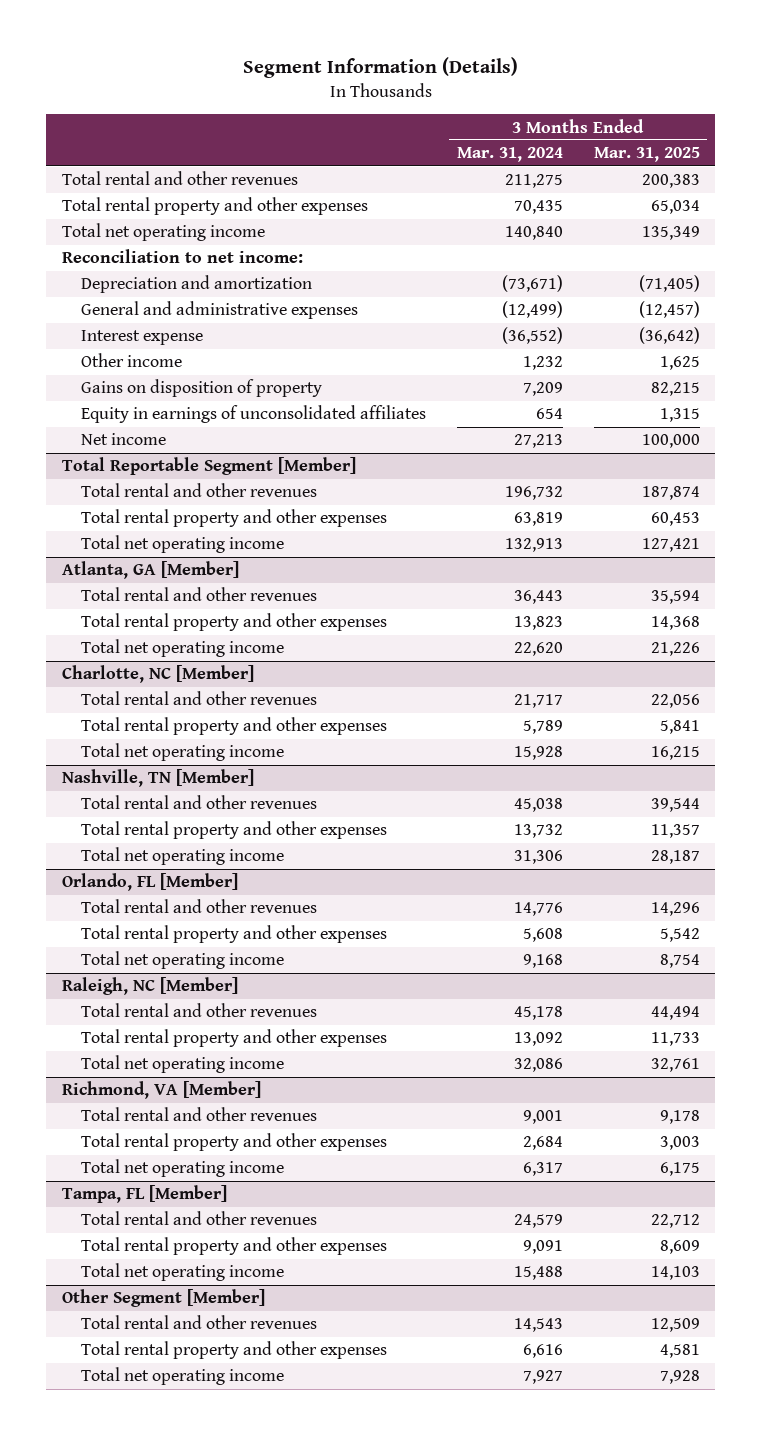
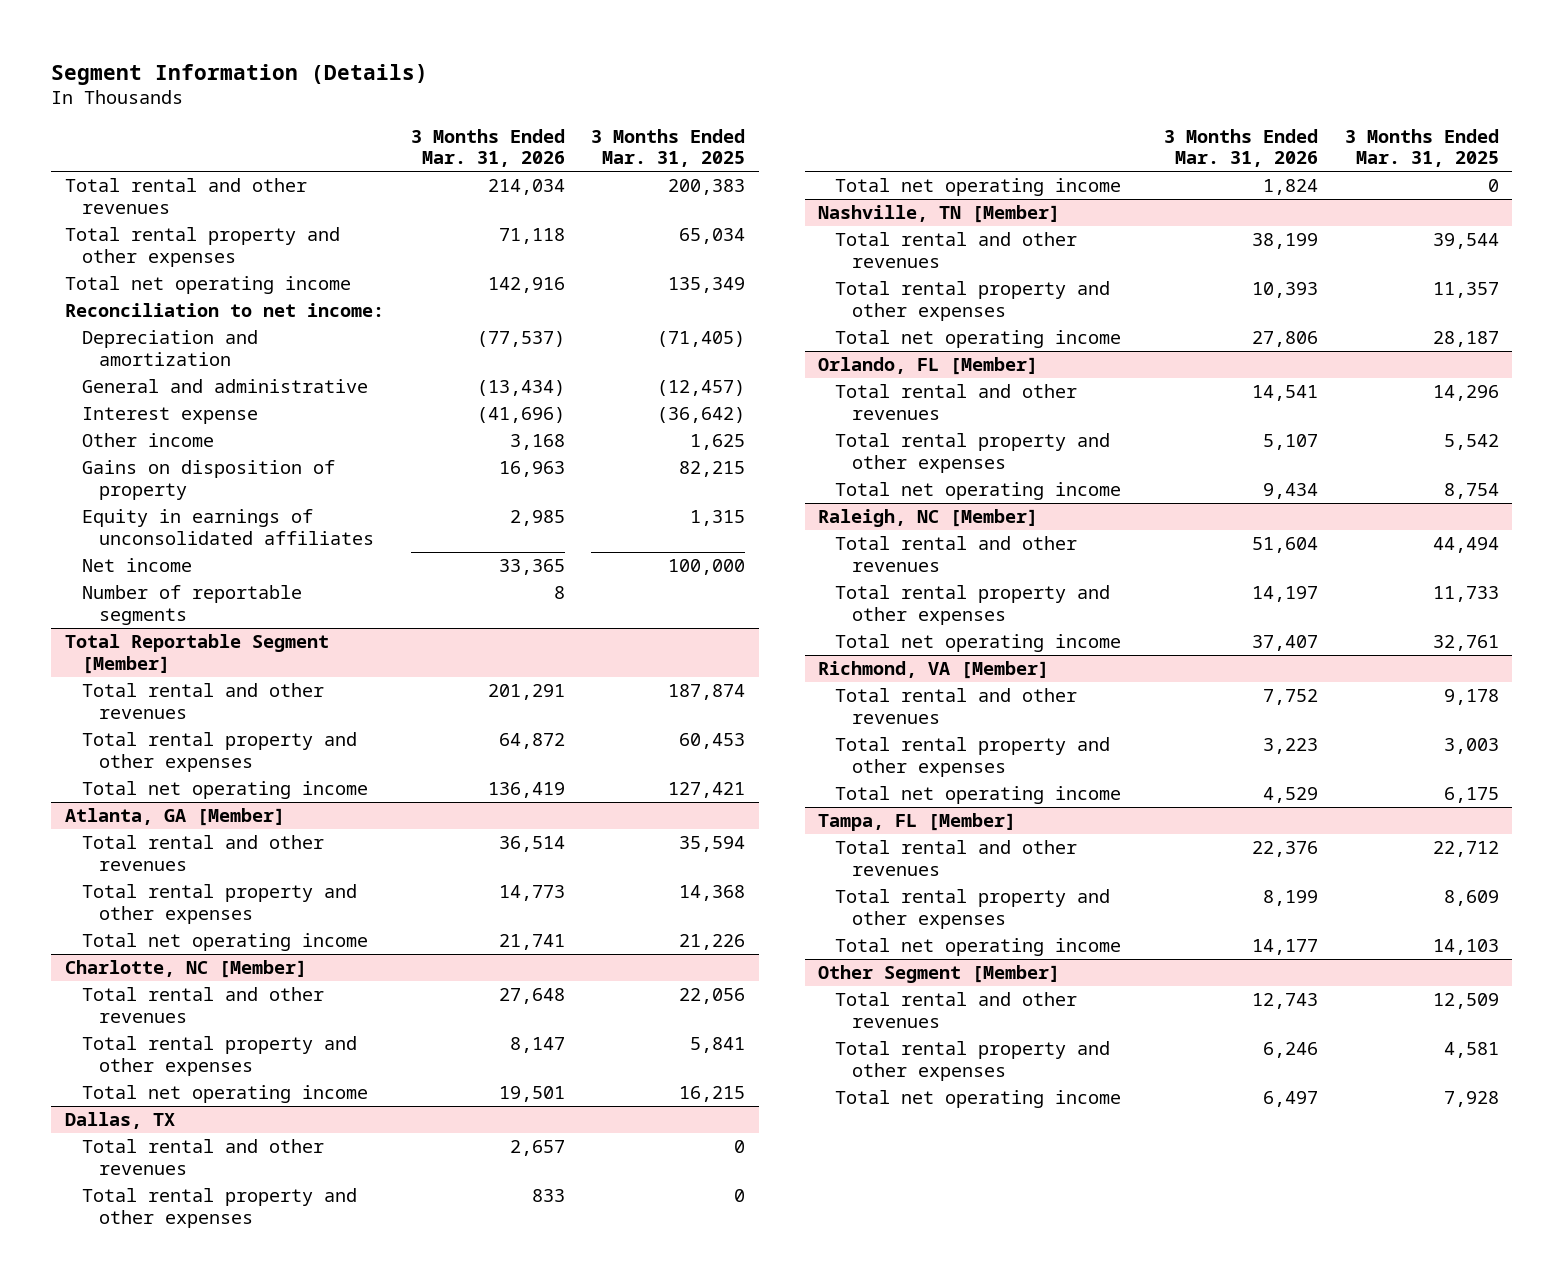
- | 3 Months Ended Mar. 31, 2024 | 3 Months Ended Mar. 31, 2025
+ | 3 Months Ended Mar. 31, 2026 | 3 Months Ended Mar. 31, 2025
- General and administrative expenses | (12,499) | (12,457)
+ General and administrative | (13,434) | (12,457)
+ Number of reportable segments | 8 |
+ Dallas, TX
+ Total rental and other revenues | 2,657 | 0
+ Total rental property and other expenses | 833 | 0
+ Total net operating income | 1,824 | 0

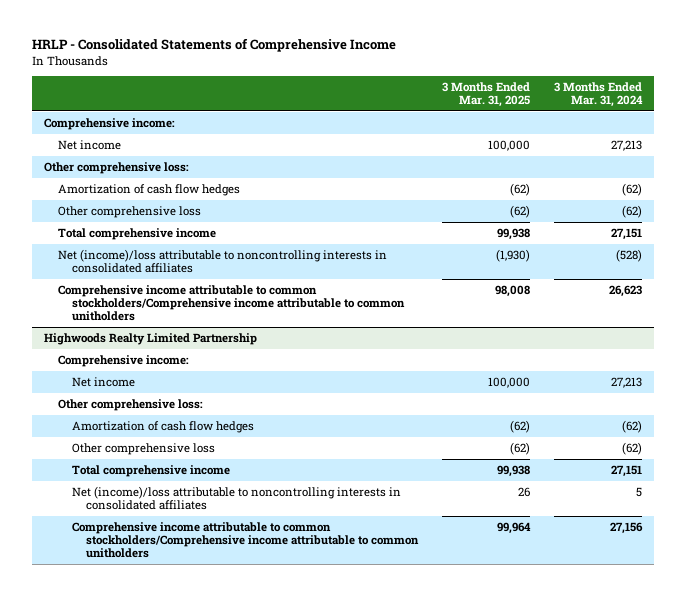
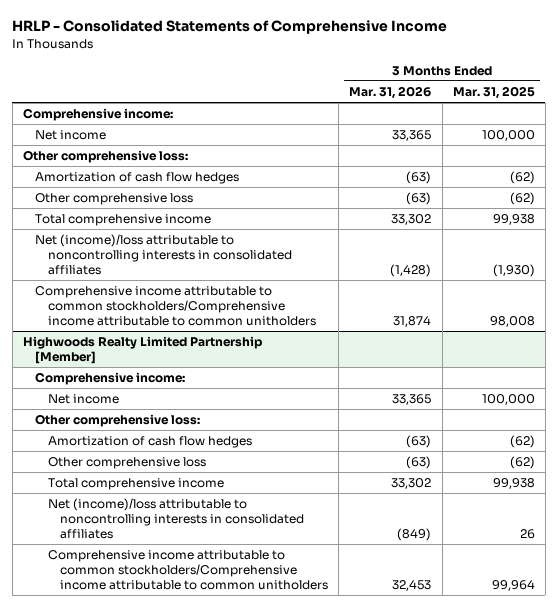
- | 3 Months Ended Mar. 31, 2025 | 3 Months Ended Mar. 31, 2024
+ | 3 Months Ended Mar. 31, 2026 | 3 Months Ended Mar. 31, 2025
- Highwoods Realty Limited Partnership
+ Highwoods Realty Limited Partnership [Member]

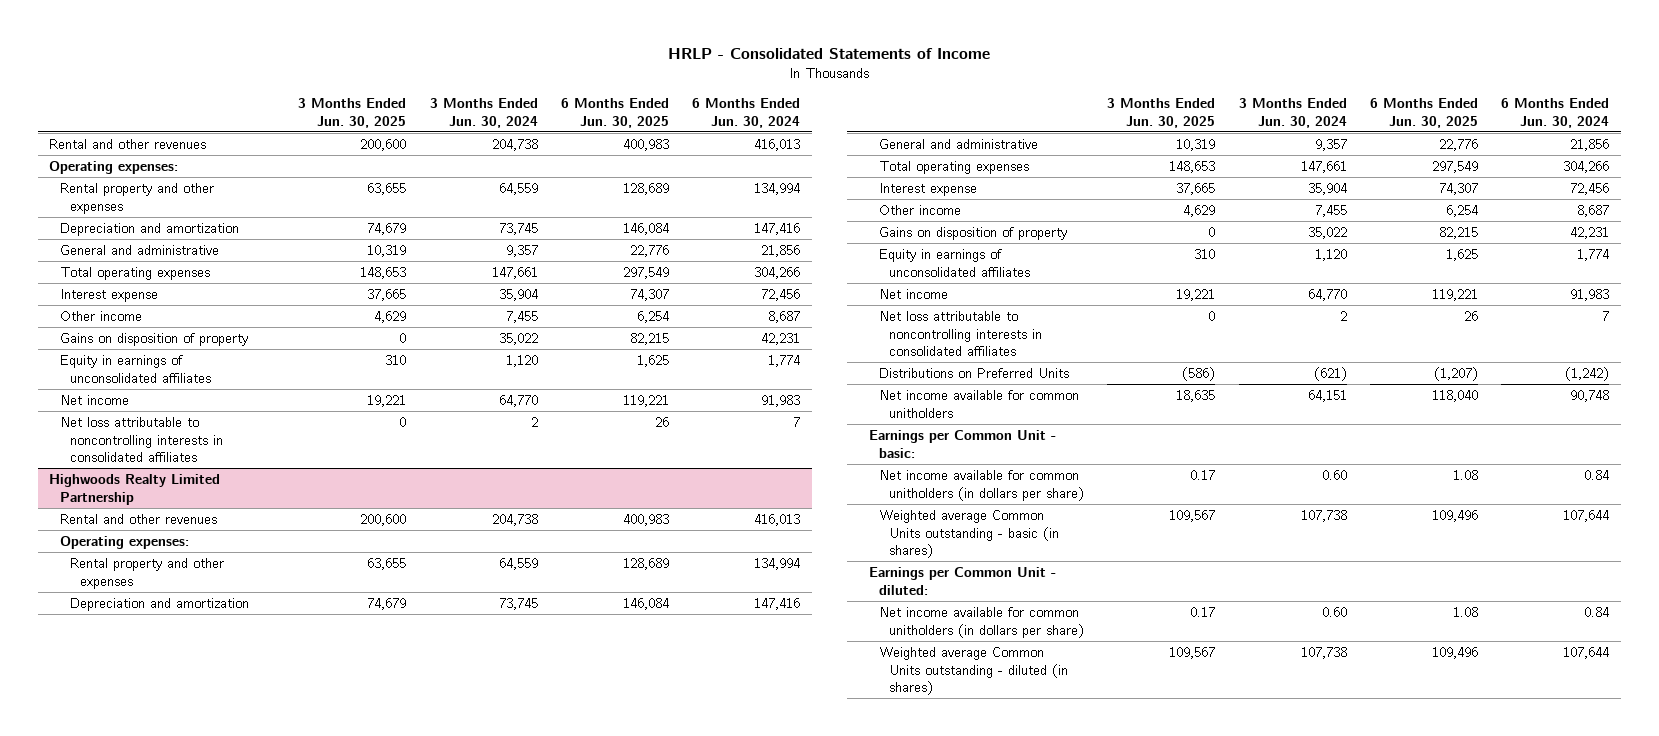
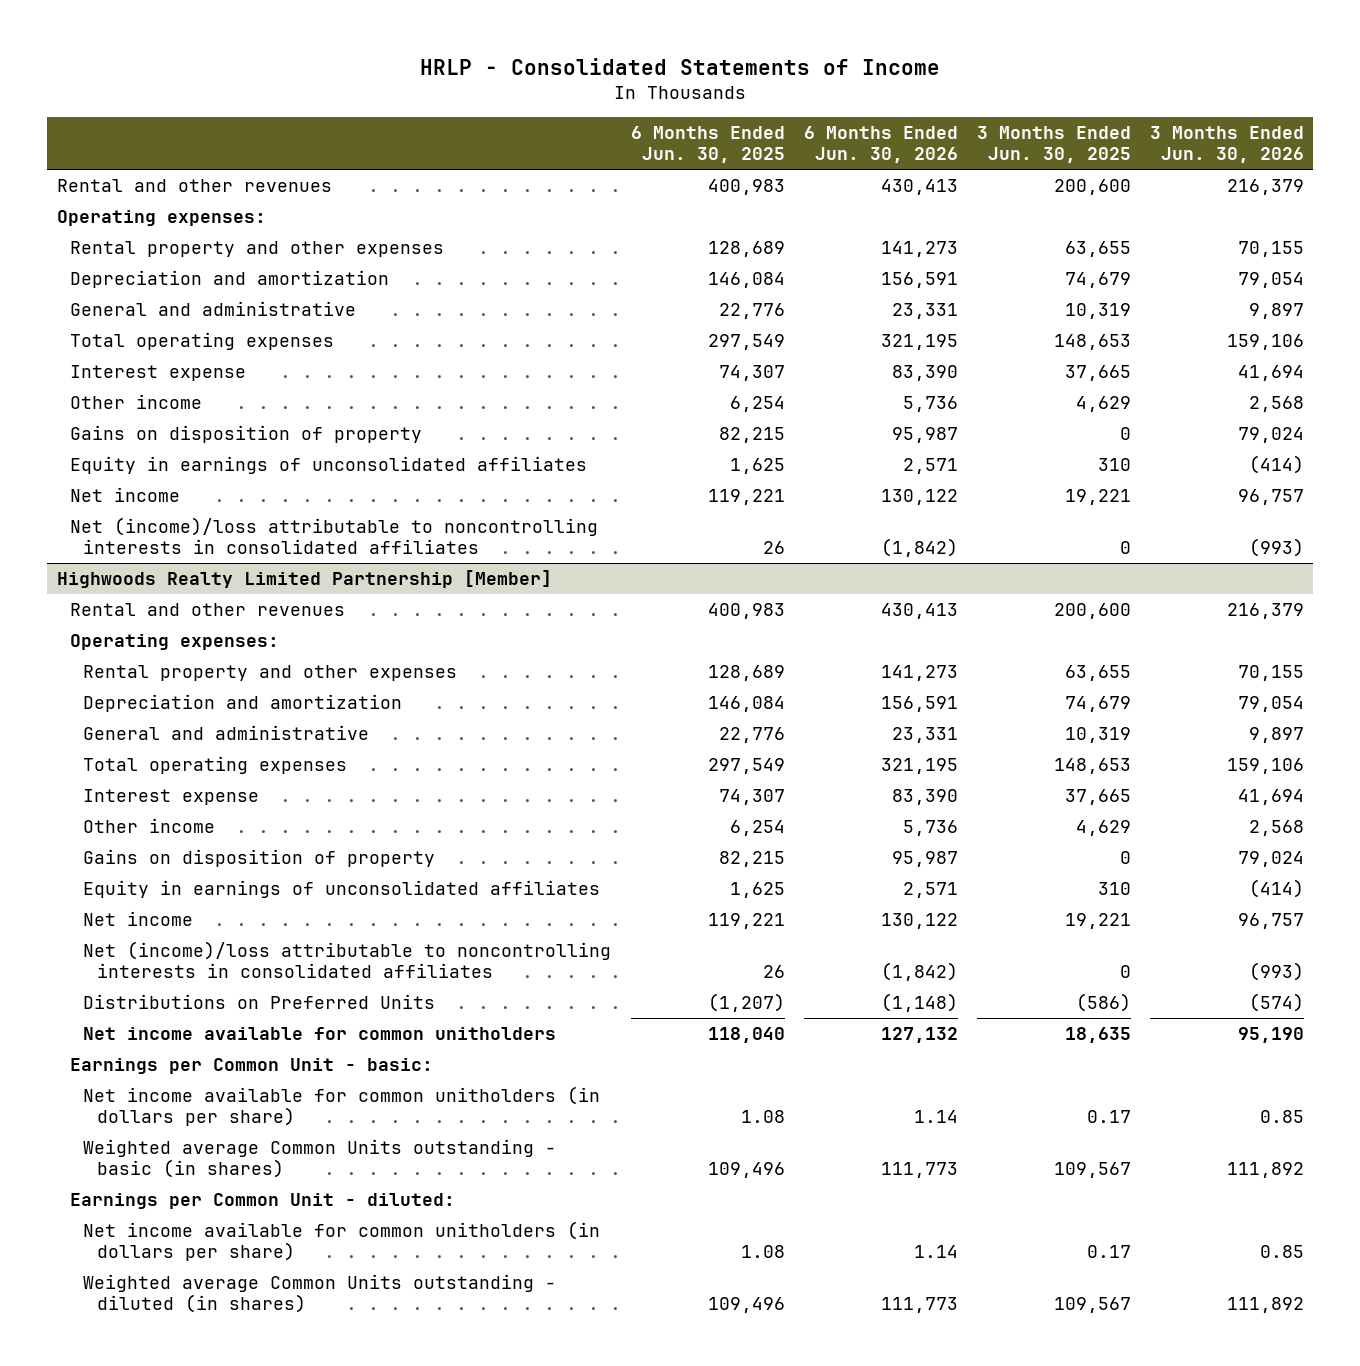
- | 3 Months Ended Jun. 30, 2025 | 3 Months Ended Jun. 30, 2024 | 6 Months Ended Jun. 30, 2025 | 6 Months Ended Jun. 30, 2024
+ | 6 Months Ended Jun. 30, 2025 | 6 Months Ended Jun. 30, 2026 | 3 Months Ended Jun. 30, 2025 | 3 Months Ended Jun. 30, 2026
- Net loss attributable to noncontrolling interests in consolidated affiliates | 0 | 2 | 26 | 7
- Highwoods Realty Limited Partnership
+ Net (income)/loss attributable to noncontrolling interests in consolidated affiliates | 26 | (1,842) | 0 | (993)
+ Highwoods Realty Limited Partnership [Member]
- Net loss attributable to noncontrolling interests in consolidated affiliates | 0 | 2 | 26 | 7
+ Net (income)/loss attributable to noncontrolling interests in consolidated affiliates | 26 | (1,842) | 0 | (993)

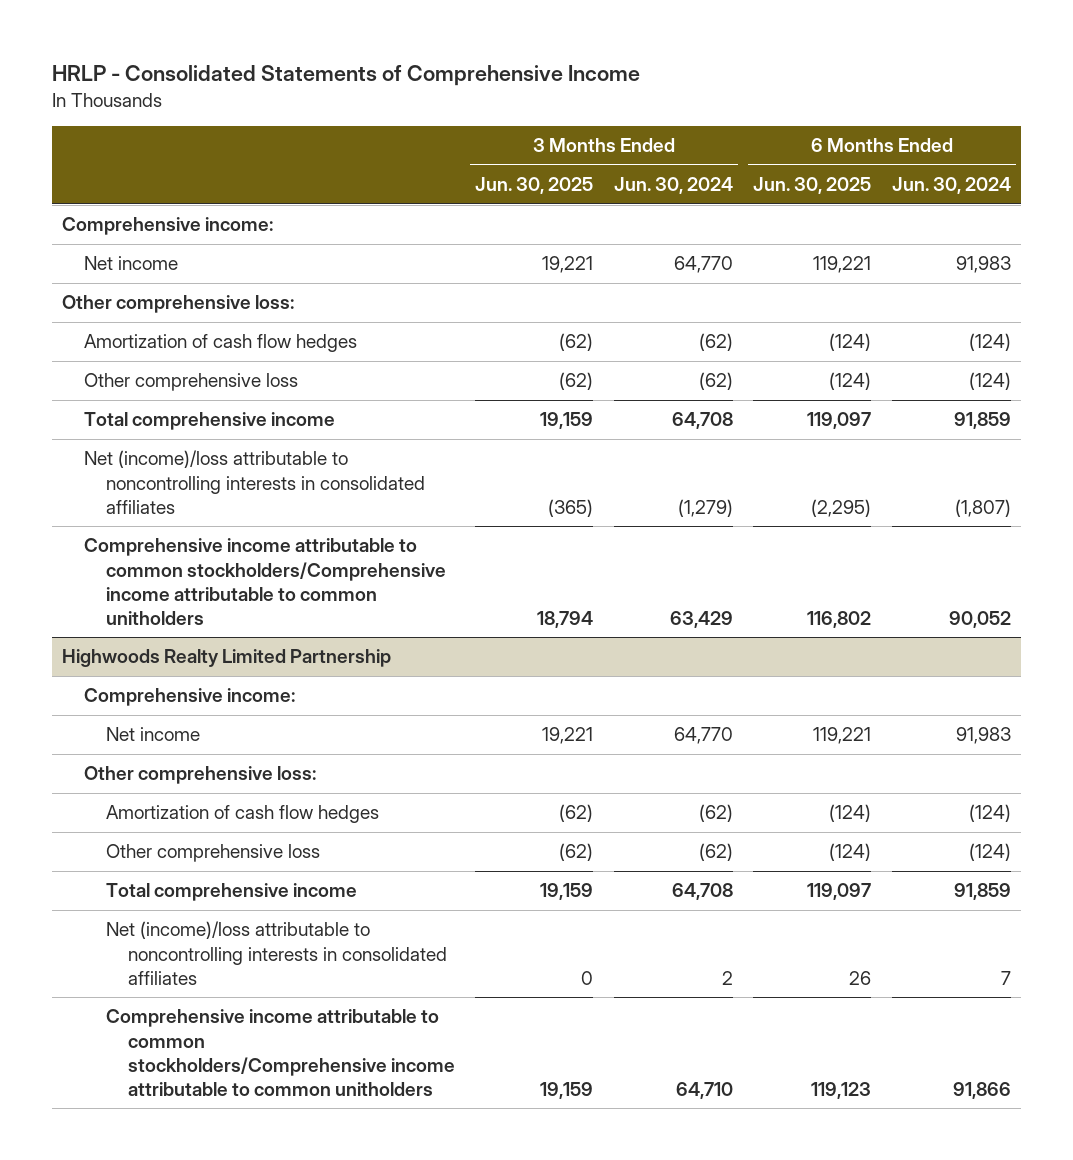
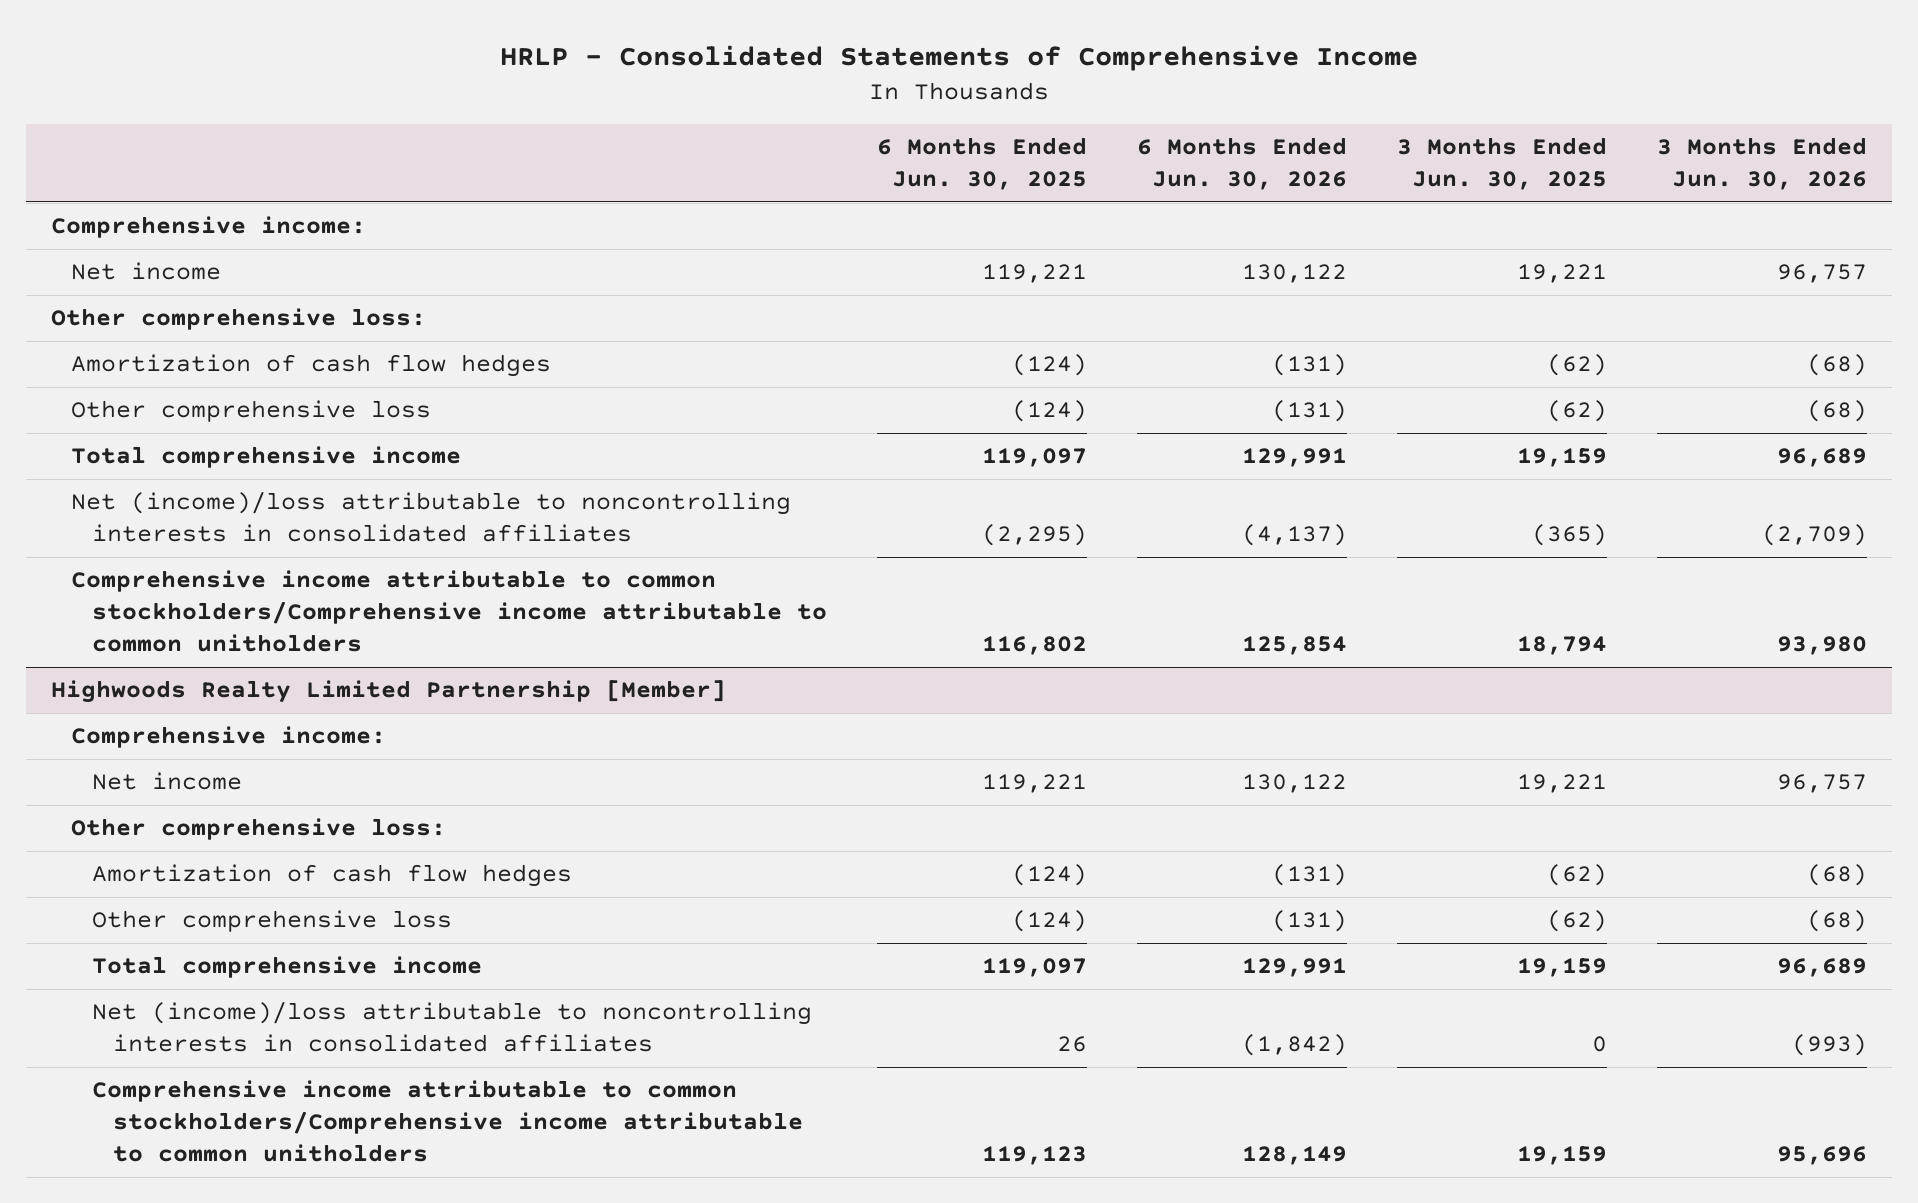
- | 3 Months Ended Jun. 30, 2025 | 3 Months Ended Jun. 30, 2024 | 6 Months Ended Jun. 30, 2025 | 6 Months Ended Jun. 30, 2024
+ | 6 Months Ended Jun. 30, 2025 | 6 Months Ended Jun. 30, 2026 | 3 Months Ended Jun. 30, 2025 | 3 Months Ended Jun. 30, 2026
- Highwoods Realty Limited Partnership
+ Highwoods Realty Limited Partnership [Member]

